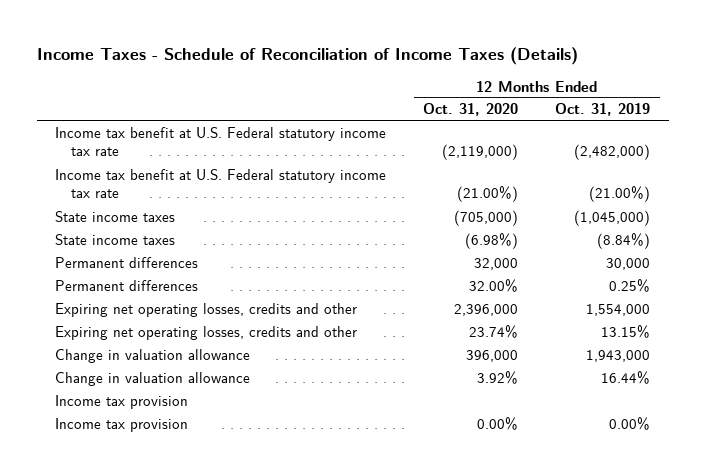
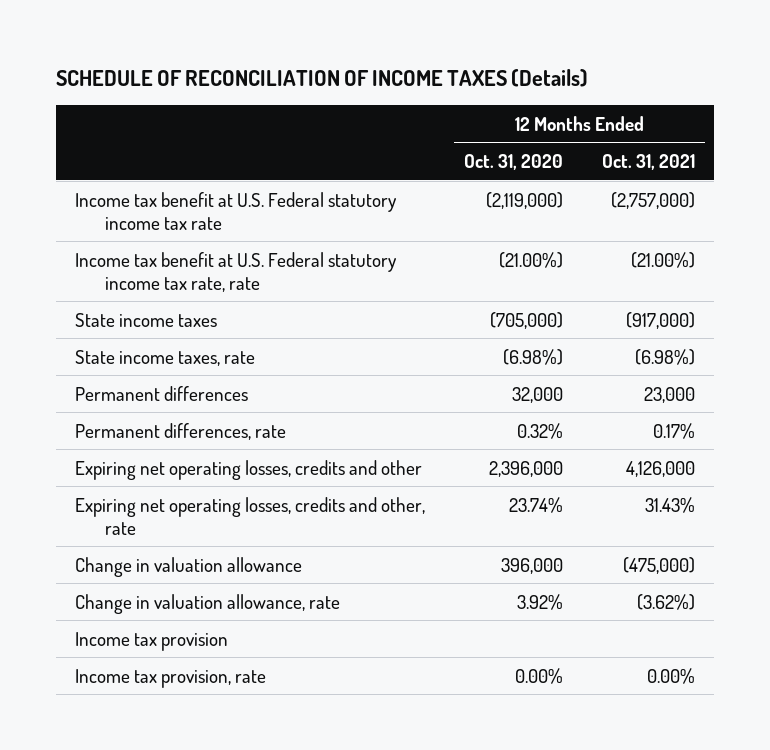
- Income Taxes - Schedule of Reconciliation of Income Taxes (Details)
+ SCHEDULE OF RECONCILIATION OF INCOME TAXES (Details)
- | 12 Months Ended Oct. 31, 2020 | 12 Months Ended Oct. 31, 2019
+ | 12 Months Ended Oct. 31, 2020 | 12 Months Ended Oct. 31, 2021
- Income tax benefit at U.S. Federal statutory income tax rate | (21.00%) | (21.00%)
+ Income tax benefit at U.S. Federal statutory income tax rate, rate | (21.00%) | (21.00%)
- State income taxes | (6.98%) | (8.84%)
+ State income taxes, rate | (6.98%) | (6.98%)
- Permanent differences | 32.00% | 0.25%
+ Permanent differences, rate | 0.32% | 0.17%
- Expiring net operating losses, credits and other | 23.74% | 13.15%
+ Expiring net operating losses, credits and other, rate | 23.74% | 31.43%
- Change in valuation allowance | 3.92% | 16.44%
+ Change in valuation allowance, rate | 3.92% | (3.62%)
- Income tax provision | 0.00% | 0.00%
+ Income tax provision, rate | 0.00% | 0.00%

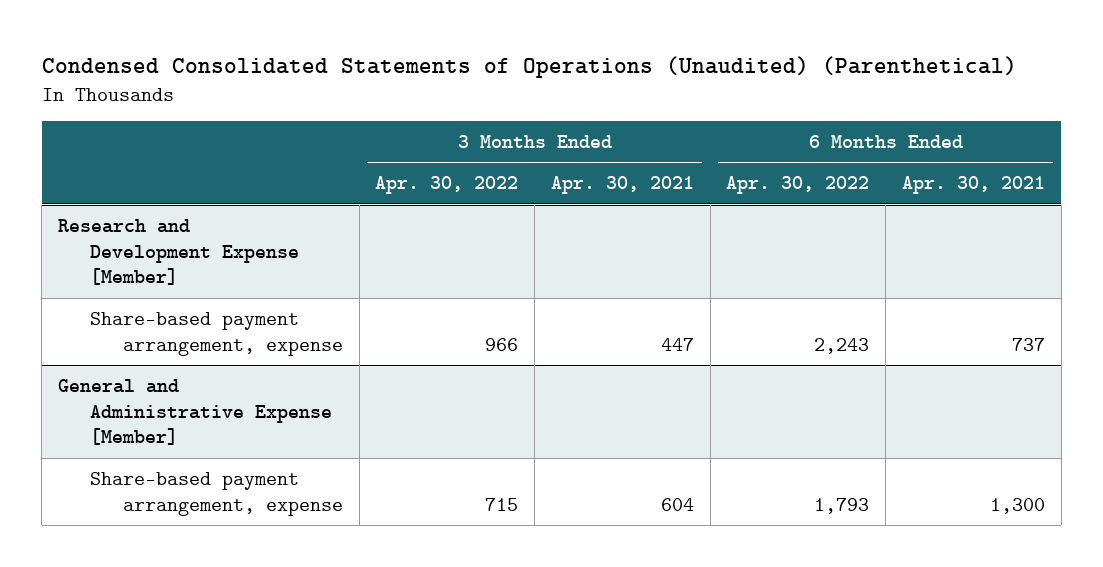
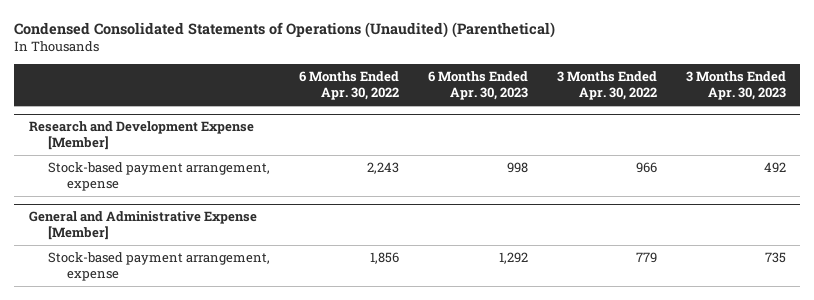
- | 3 Months Ended Apr. 30, 2022 | 3 Months Ended Apr. 30, 2021 | 6 Months Ended Apr. 30, 2022 | 6 Months Ended Apr. 30, 2021
+ | 6 Months Ended Apr. 30, 2022 | 6 Months Ended Apr. 30, 2023 | 3 Months Ended Apr. 30, 2022 | 3 Months Ended Apr. 30, 2023
@ Research and Development Expense [Member]
- Share-based payment arrangement, expense | 966 | 447 | 2,243 | 737
+ Stock-based payment arrangement, expense | 2,243 | 998 | 966 | 492
@ General and Administrative Expense [Member]
- Share-based payment arrangement, expense | 715 | 604 | 1,793 | 1,300
+ Stock-based payment arrangement, expense | 1,856 | 1,292 | 779 | 735

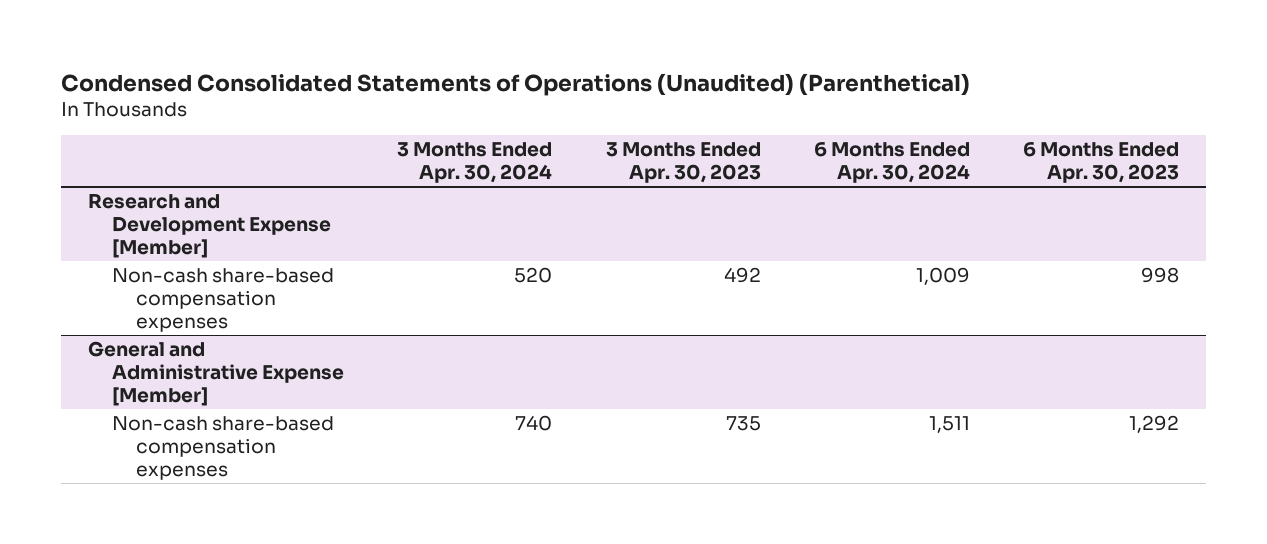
- | 6 Months Ended Apr. 30, 2022 | 6 Months Ended Apr. 30, 2023 | 3 Months Ended Apr. 30, 2022 | 3 Months Ended Apr. 30, 2023
+ | 3 Months Ended Apr. 30, 2024 | 3 Months Ended Apr. 30, 2023 | 6 Months Ended Apr. 30, 2024 | 6 Months Ended Apr. 30, 2023
@ Research and Development Expense [Member]
- Stock-based payment arrangement, expense | 2,243 | 998 | 966 | 492
+ Non-cash share-based compensation expenses | 520 | 492 | 1,009 | 998
@ General and Administrative Expense [Member]
- Stock-based payment arrangement, expense | 1,856 | 1,292 | 779 | 735
+ Non-cash share-based compensation expenses | 740 | 735 | 1,511 | 1,292

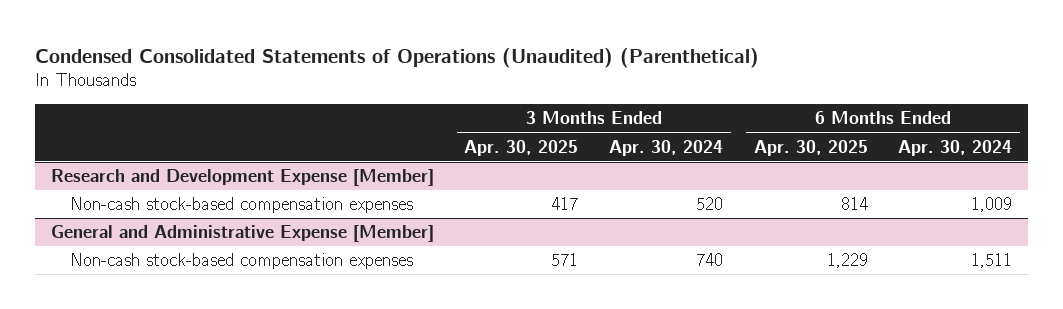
- | 3 Months Ended Apr. 30, 2024 | 3 Months Ended Apr. 30, 2023 | 6 Months Ended Apr. 30, 2024 | 6 Months Ended Apr. 30, 2023
+ | 3 Months Ended Apr. 30, 2025 | 3 Months Ended Apr. 30, 2024 | 6 Months Ended Apr. 30, 2025 | 6 Months Ended Apr. 30, 2024
@ Research and Development Expense [Member]
- Non-cash share-based compensation expenses | 520 | 492 | 1,009 | 998
+ Non-cash stock-based compensation expenses | 417 | 520 | 814 | 1,009
@ General and Administrative Expense [Member]
- Non-cash share-based compensation expenses | 740 | 735 | 1,511 | 1,292
+ Non-cash stock-based compensation expenses | 571 | 740 | 1,229 | 1,511

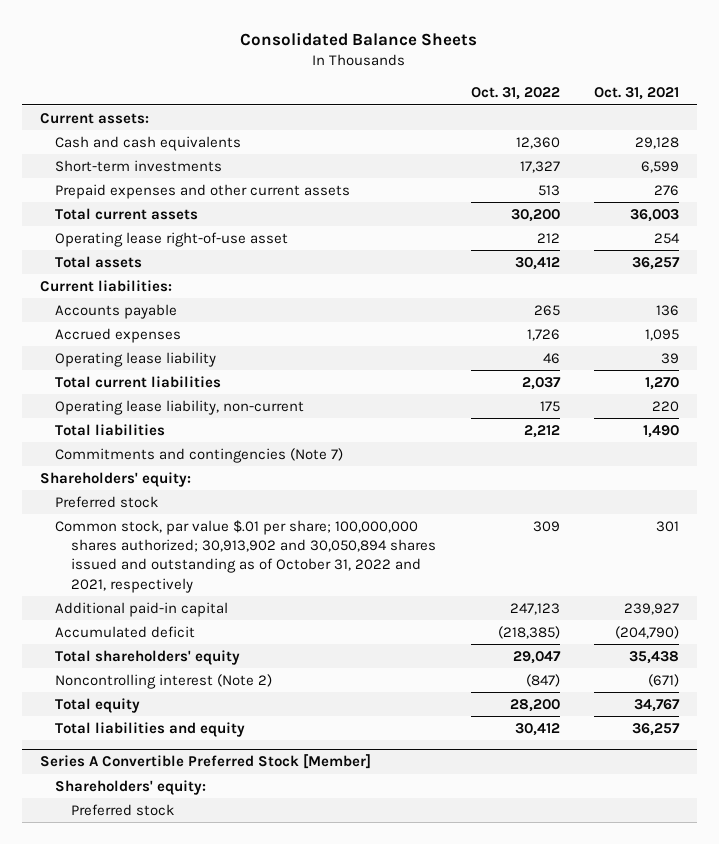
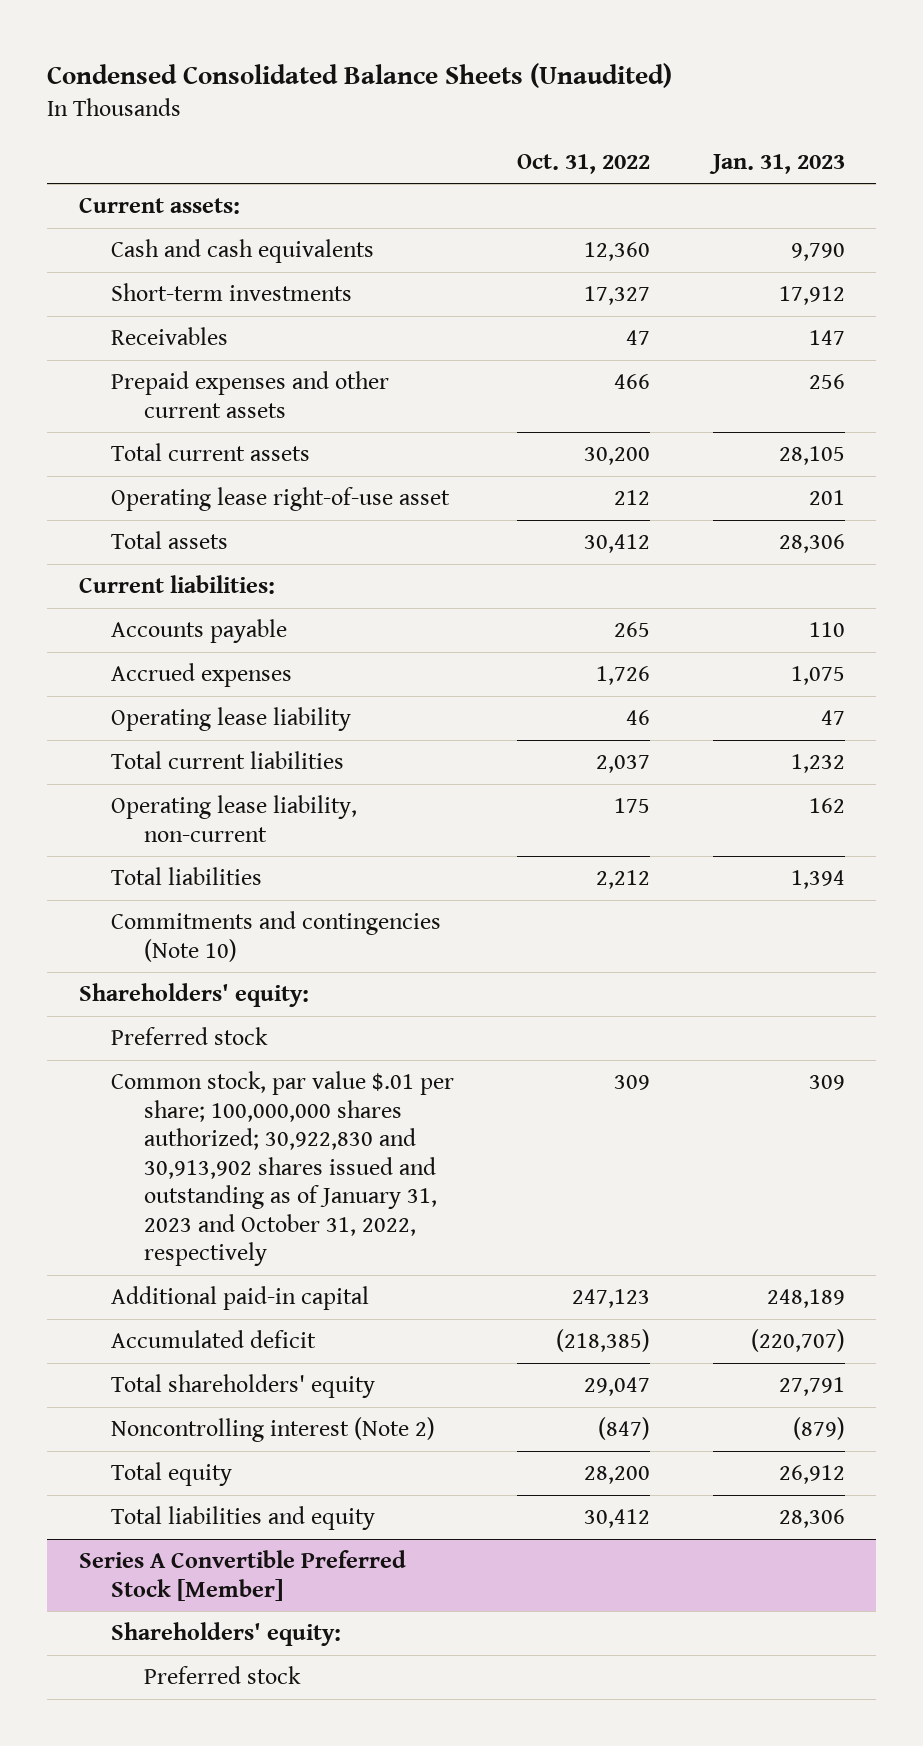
- Consolidated Balance Sheets
+ Condensed Consolidated Balance Sheets (Unaudited)
- | Oct. 31, 2022 | Oct. 31, 2021
+ | Oct. 31, 2022 | Jan. 31, 2023
- Prepaid expenses and other current assets | 513 | 276
+ Receivables | 47 | 147
+ Prepaid expenses and other current assets | 466 | 256
- Commitments and contingencies (Note 7)
+ Commitments and contingencies (Note 10)
- Common stock, par value $.01 per share; 100,000,000 shares authorized; 30,913,902 and 30,050,894 shares issued and outstanding as of October 31, 2022 and 2021, respectively | 309 | 301
+ Common stock, par value $.01 per share; 100,000,000 shares authorized; 30,922,830 and 30,913,902 shares issued and outstanding as of January 31, 2023 and October 31, 2022, respectively | 309 | 309

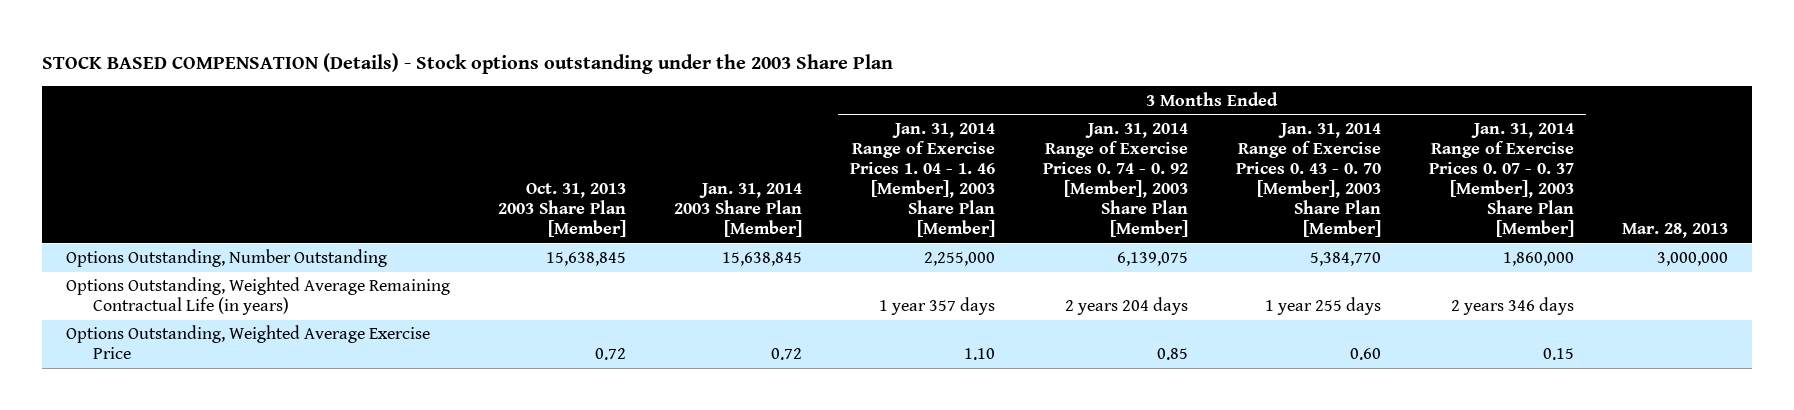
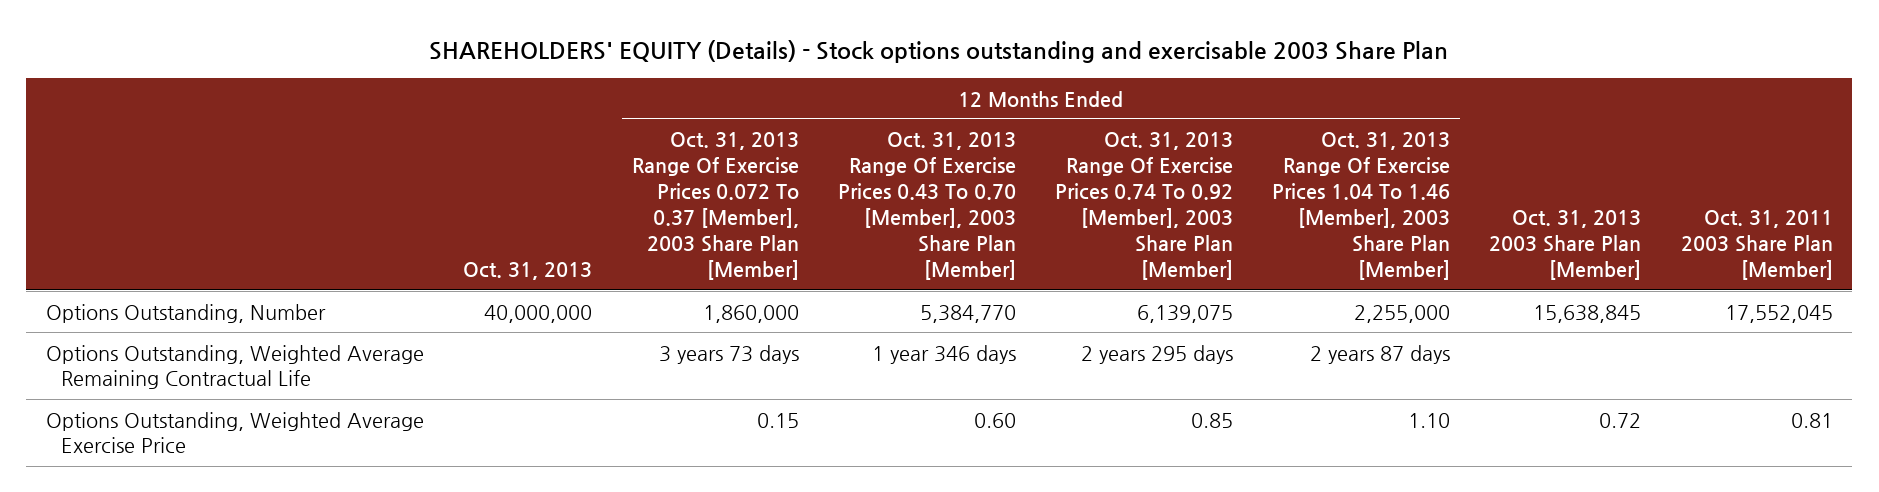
- STOCK BASED COMPENSATION (Details) - Stock options outstanding under the 2003 Share Plan
+ SHAREHOLDERS' EQUITY (Details) - Stock options outstanding and exercisable 2003 Share Plan
- | Oct. 31, 2013 2003 Share Plan [Member] | Jan. 31, 2014 2003 Share Plan [Member] | 3 Months Ended Jan. 31, 2014 Range of Exercise Prices 1. 04 - 1. 46 [Member], 2003 Share Plan [Member] | 3 Months Ended Jan. 31, 2014 Range of Exercise Prices 0. 74 - 0. 92 [Member], 2003 Share Plan [Member] | 3 Months Ended Jan. 31, 2014 Range of Exercise Prices 0. 43 - 0. 70 [Member], 2003 Share Plan [Member] | 3 Months Ended Jan. 31, 2014 Range of Exercise Prices 0. 07 - 0. 37 [Member], 2003 Share Plan [Member] | Mar. 28, 2013
+ | Oct. 31, 2013 | 12 Months Ended Oct. 31, 2013 Range Of Exercise Prices 0.072 To 0.37 [Member], 2003 Share Plan [Member] | 12 Months Ended Oct. 31, 2013 Range Of Exercise Prices 0.43 To 0.70 [Member], 2003 Share Plan [Member] | 12 Months Ended Oct. 31, 2013 Range Of Exercise Prices 0.74 To 0.92 [Member], 2003 Share Plan [Member] | 12 Months Ended Oct. 31, 2013 Range Of Exercise Prices 1.04 To 1.46 [Member], 2003 Share Plan [Member] | Oct. 31, 2013 2003 Share Plan [Member] | Oct. 31, 2011 2003 Share Plan [Member]
- Options Outstanding, Number Outstanding | 15,638,845 | 15,638,845 | 2,255,000 | 6,139,075 | 5,384,770 | 1,860,000 | 3,000,000
- Options Outstanding, Weighted Average Remaining Contractual Life (in years) | | | 1 year 357 days | 2 years 204 days | 1 year 255 days | 2 years 346 days |
+ Options Outstanding, Number | 40,000,000 | 1,860,000 | 5,384,770 | 6,139,075 | 2,255,000 | 15,638,845 | 17,552,045
+ Options Outstanding, Weighted Average Remaining Contractual Life | | 3 years 73 days | 1 year 346 days | 2 years 295 days | 2 years 87 days | |

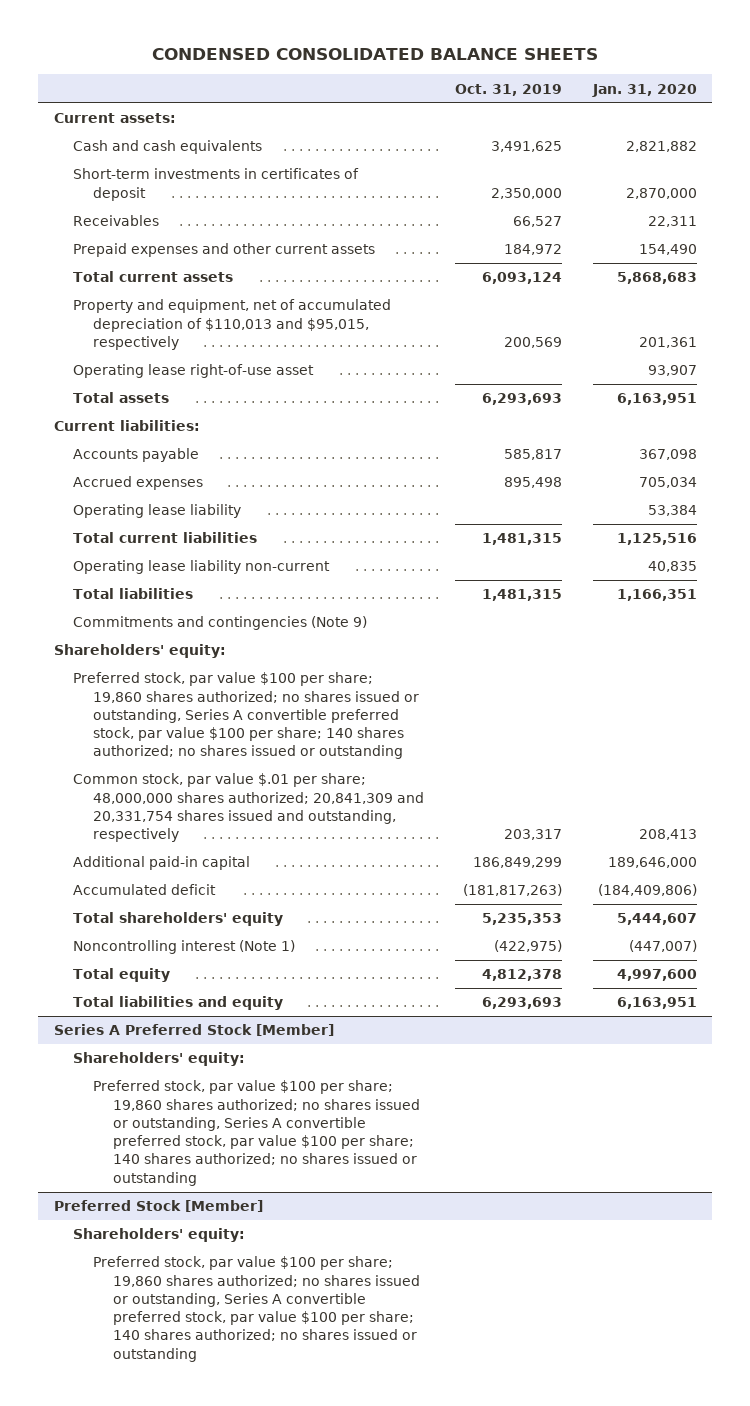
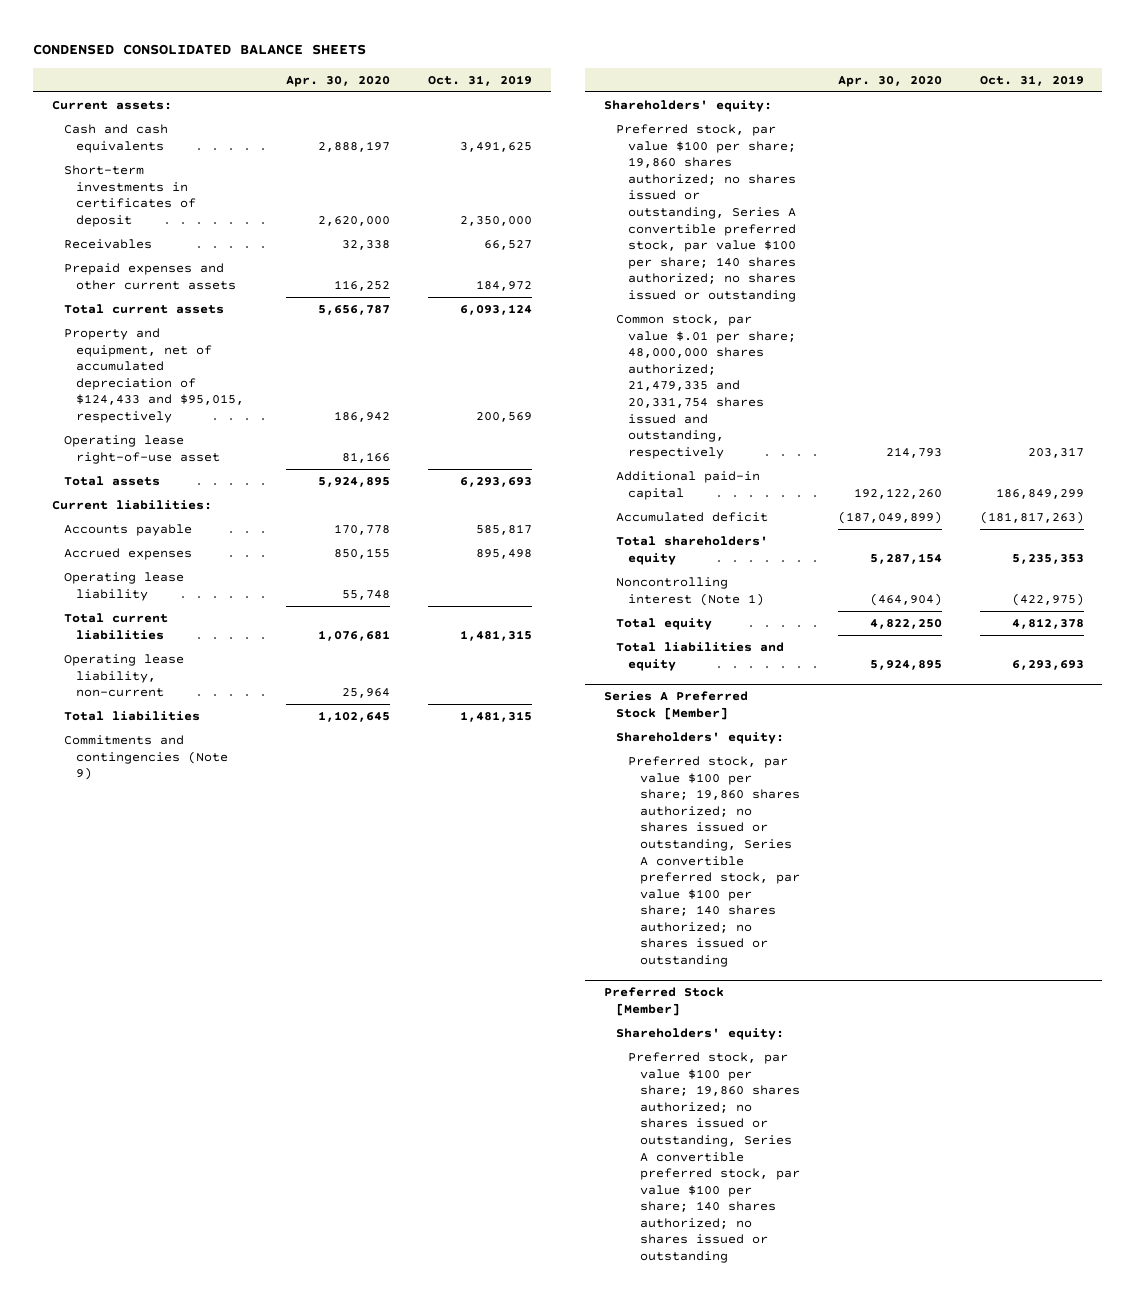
- | Oct. 31, 2019 | Jan. 31, 2020
+ | Apr. 30, 2020 | Oct. 31, 2019
- Property and equipment, net of accumulated depreciation of $110,013 and $95,015, respectively | 200,569 | 201,361
+ Property and equipment, net of accumulated depreciation of $124,433 and $95,015, respectively | 186,942 | 200,569
- Operating lease liability non-current | | 40,835
+ Operating lease liability, non-current | 25,964 |
- Common stock, par value $.01 per share; 48,000,000 shares authorized; 20,841,309 and 20,331,754 shares issued and outstanding, respectively | 203,317 | 208,413
+ Common stock, par value $.01 per share; 48,000,000 shares authorized; 21,479,335 and 20,331,754 shares issued and outstanding, respectively | 214,793 | 203,317

